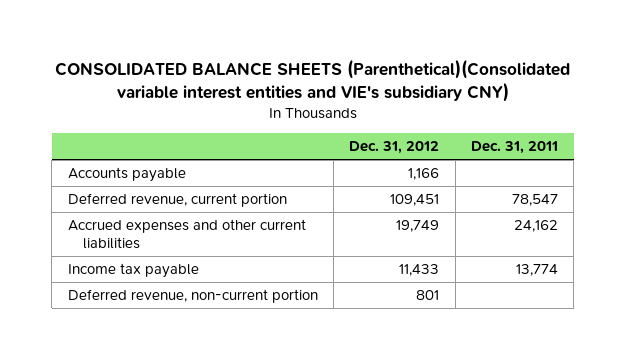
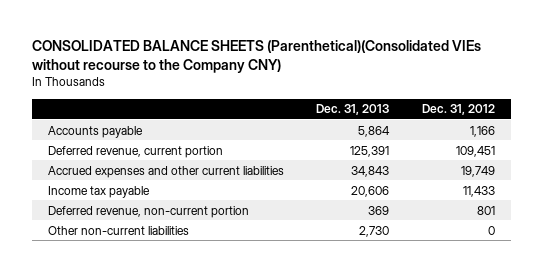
- CONSOLIDATED BALANCE SHEETS (Parenthetical)(Consolidated variable interest entities and VIE's subsidiary CNY)
+ CONSOLIDATED BALANCE SHEETS (Parenthetical)(Consolidated VIEs without recourse to the Company CNY)
- | Dec. 31, 2012 | Dec. 31, 2011
+ | Dec. 31, 2013 | Dec. 31, 2012
+ Other non-current liabilities | 2,730 | 0

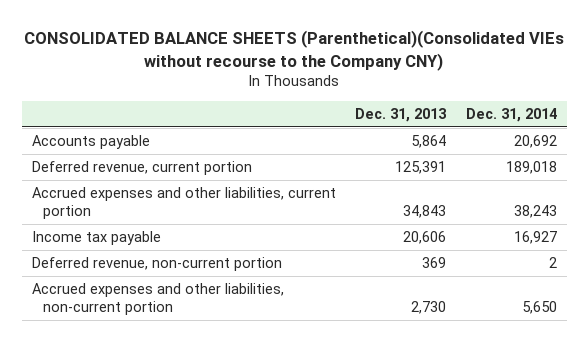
- | Dec. 31, 2013 | Dec. 31, 2012
+ | Dec. 31, 2013 | Dec. 31, 2014
- Accrued expenses and other current liabilities | 34,843 | 19,749
+ Accrued expenses and other liabilities, current portion | 34,843 | 38,243
- Other non-current liabilities | 2,730 | 0
+ Accrued expenses and other liabilities, non-current portion | 2,730 | 5,650

